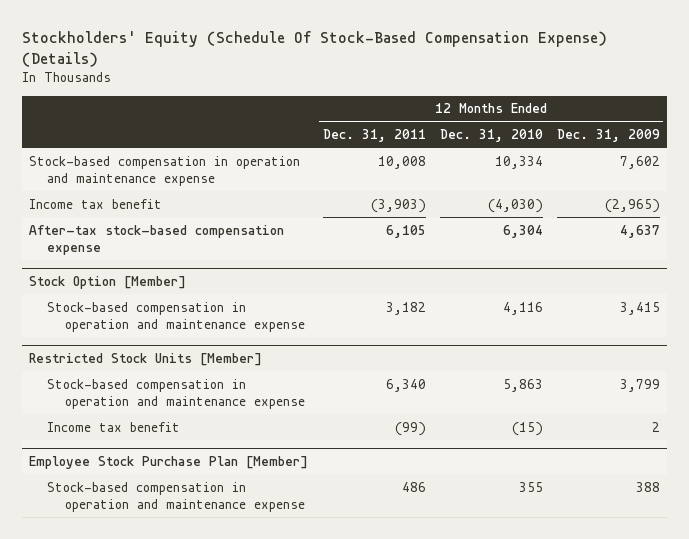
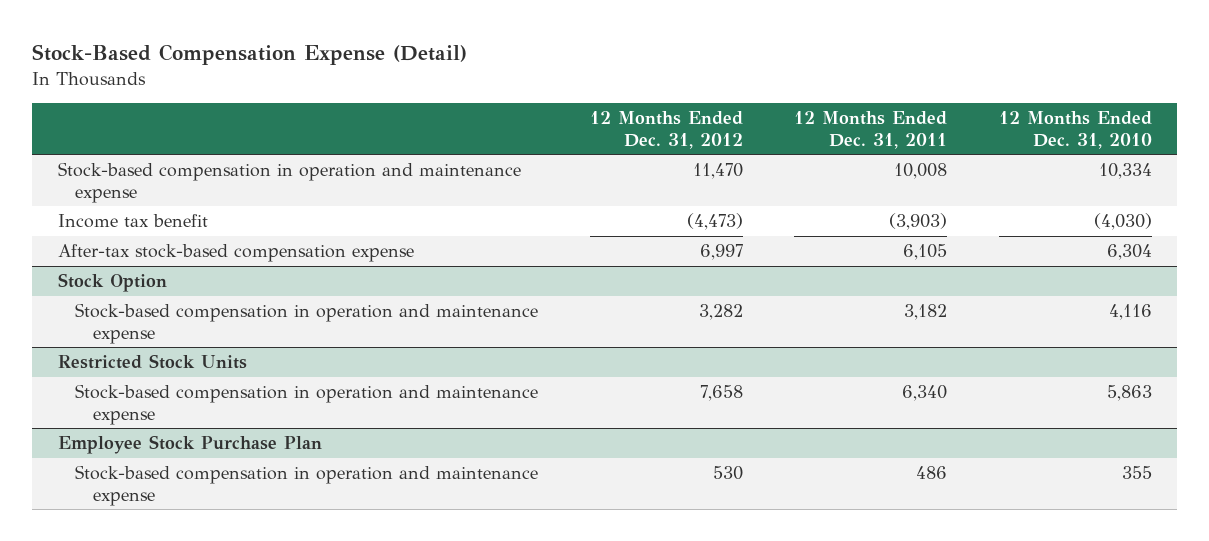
- Stockholders' Equity (Schedule Of Stock-Based Compensation Expense) (Details)
+ Stock-Based Compensation Expense (Detail)
- | 12 Months Ended Dec. 31, 2011 | 12 Months Ended Dec. 31, 2010 | 12 Months Ended Dec. 31, 2009
+ | 12 Months Ended Dec. 31, 2012 | 12 Months Ended Dec. 31, 2011 | 12 Months Ended Dec. 31, 2010
- Stock Option [Member]
+ Stock Option
- Restricted Stock Units [Member]
+ Restricted Stock Units
- Income tax benefit | (99) | (15) | 2
- Employee Stock Purchase Plan [Member]
+ Employee Stock Purchase Plan

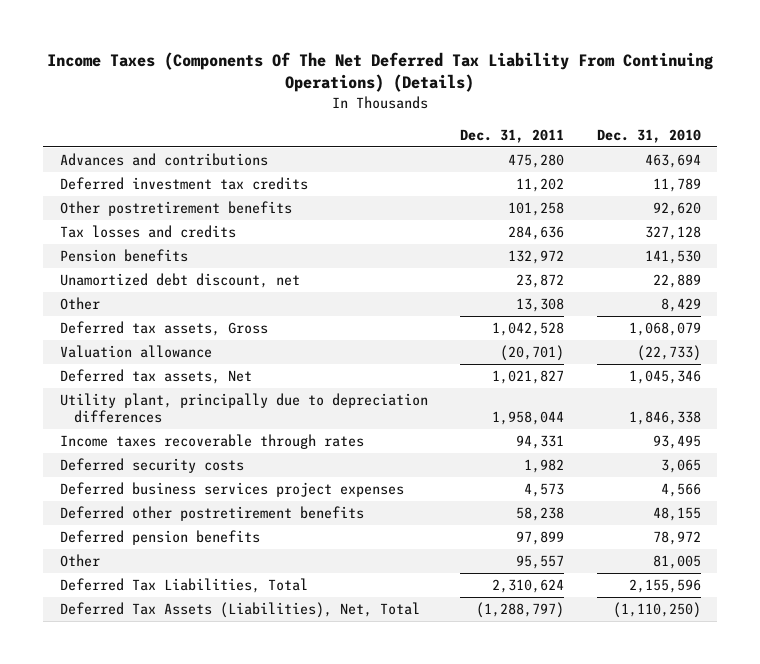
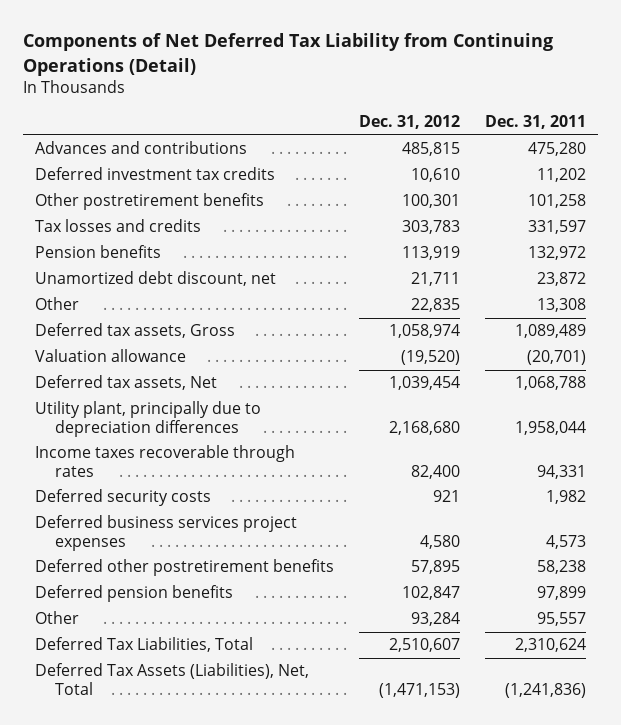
- Income Taxes (Components Of The Net Deferred Tax Liability From Continuing Operations) (Details)
+ Components of Net Deferred Tax Liability from Continuing Operations (Detail)
- | Dec. 31, 2011 | Dec. 31, 2010
+ | Dec. 31, 2012 | Dec. 31, 2011
- Tax losses and credits | 284,636 | 327,128
+ Tax losses and credits | 303,783 | 331,597
- Deferred tax assets, Gross | 1,042,528 | 1,068,079
+ Deferred tax assets, Gross | 1,058,974 | 1,089,489
- Deferred tax assets, Net | 1,021,827 | 1,045,346
+ Deferred tax assets, Net | 1,039,454 | 1,068,788
- Deferred Tax Assets (Liabilities), Net, Total | (1,288,797) | (1,110,250)
+ Deferred Tax Assets (Liabilities), Net, Total | (1,471,153) | (1,241,836)

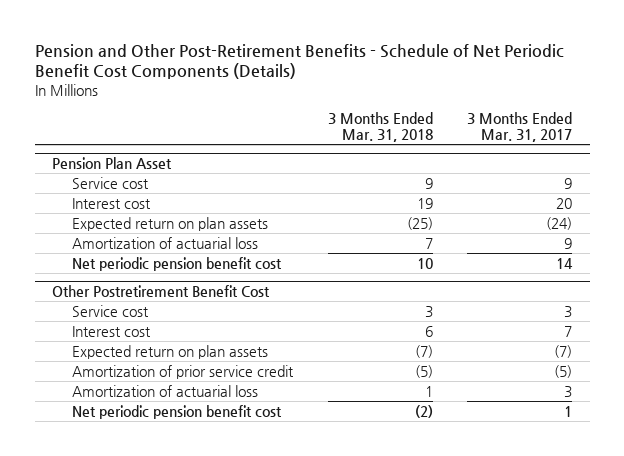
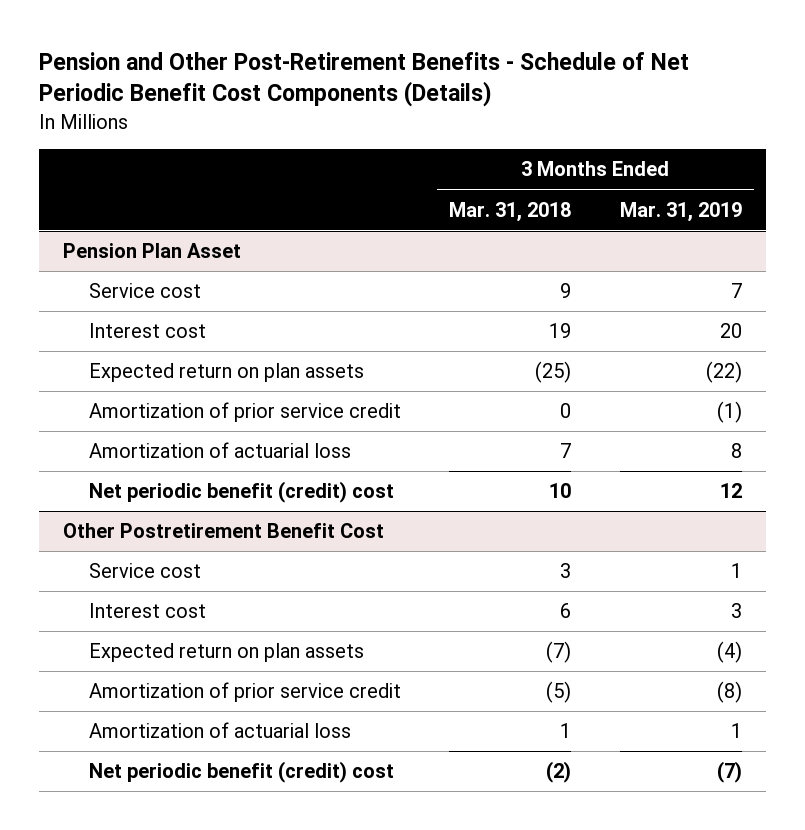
- | 3 Months Ended Mar. 31, 2018 | 3 Months Ended Mar. 31, 2017
+ | 3 Months Ended Mar. 31, 2018 | 3 Months Ended Mar. 31, 2019
@ Pension Plan Asset
+ Amortization of prior service credit | 0 | (1)
- Net periodic pension benefit cost | 10 | 14
+ Net periodic benefit (credit) cost | 10 | 12
@ Other Postretirement Benefit Cost
- Net periodic pension benefit cost | (2) | 1
+ Net periodic benefit (credit) cost | (2) | (7)

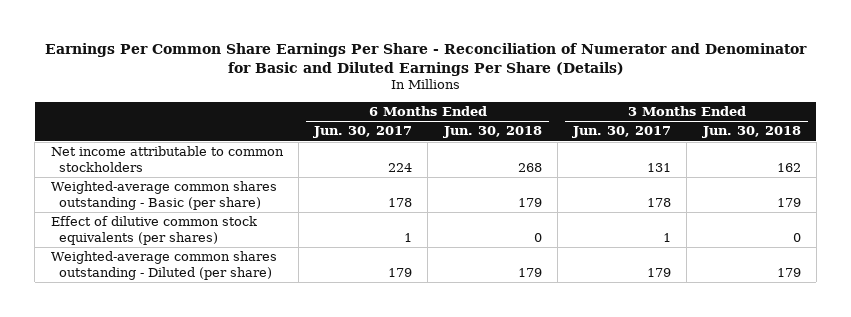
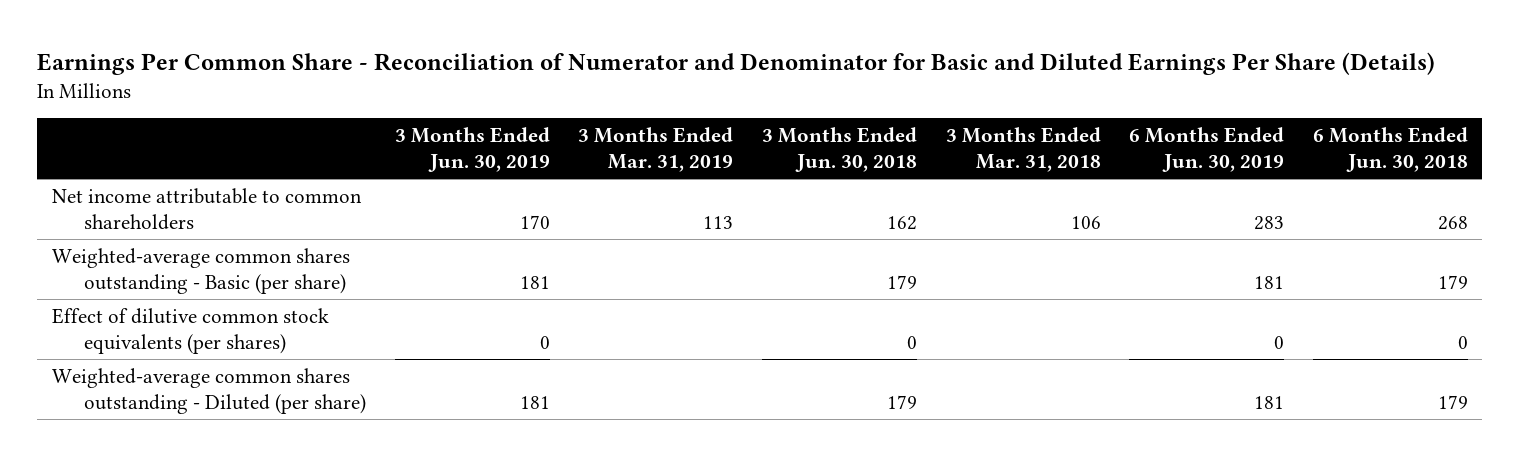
- Earnings Per Common Share Earnings Per Share - Reconciliation of Numerator and Denominator for Basic and Diluted Earnings Per Share (Details)
+ Earnings Per Common Share - Reconciliation of Numerator and Denominator for Basic and Diluted Earnings Per Share (Details)
- | 6 Months Ended Jun. 30, 2017 | 6 Months Ended Jun. 30, 2018 | 3 Months Ended Jun. 30, 2017 | 3 Months Ended Jun. 30, 2018
+ | 3 Months Ended Jun. 30, 2019 | 3 Months Ended Mar. 31, 2019 | 3 Months Ended Jun. 30, 2018 | 3 Months Ended Mar. 31, 2018 | 6 Months Ended Jun. 30, 2019 | 6 Months Ended Jun. 30, 2018
- Net income attributable to common stockholders | 224 | 268 | 131 | 162
+ Net income attributable to common shareholders | 170 | 113 | 162 | 106 | 283 | 268

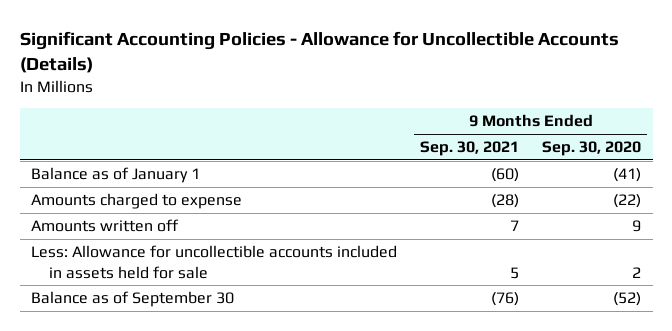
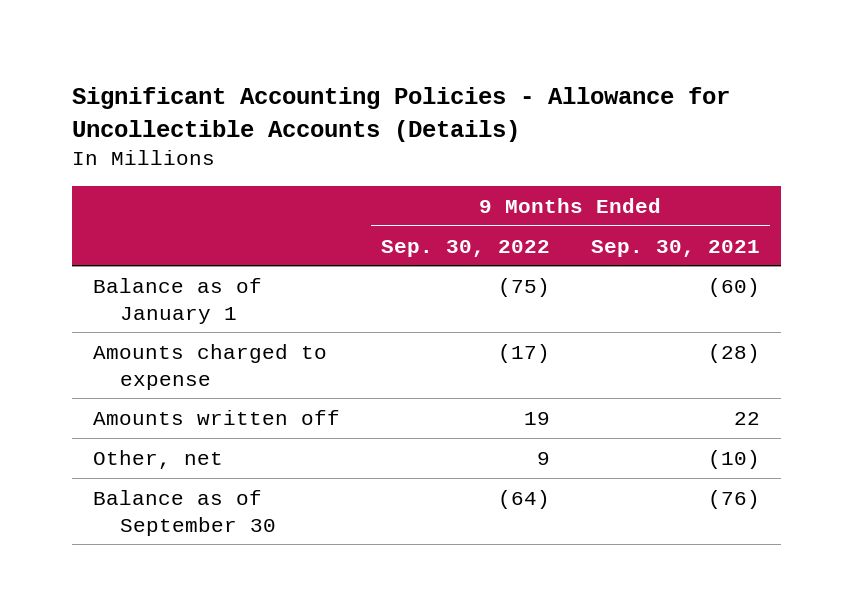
- | 9 Months Ended Sep. 30, 2021 | 9 Months Ended Sep. 30, 2020
+ | 9 Months Ended Sep. 30, 2022 | 9 Months Ended Sep. 30, 2021
- Amounts written off | 7 | 9
- Less: Allowance for uncollectible accounts included in assets held for sale | 5 | 2
+ Amounts written off | 19 | 22
+ Other, net | 9 | (10)

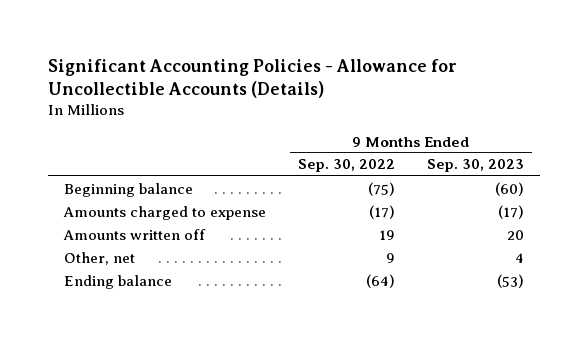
- | 9 Months Ended Sep. 30, 2022 | 9 Months Ended Sep. 30, 2021
+ | 9 Months Ended Sep. 30, 2022 | 9 Months Ended Sep. 30, 2023
- Balance as of January 1 | (75) | (60)
+ Beginning balance | (75) | (60)
- Balance as of September 30 | (64) | (76)
+ Ending balance | (64) | (53)

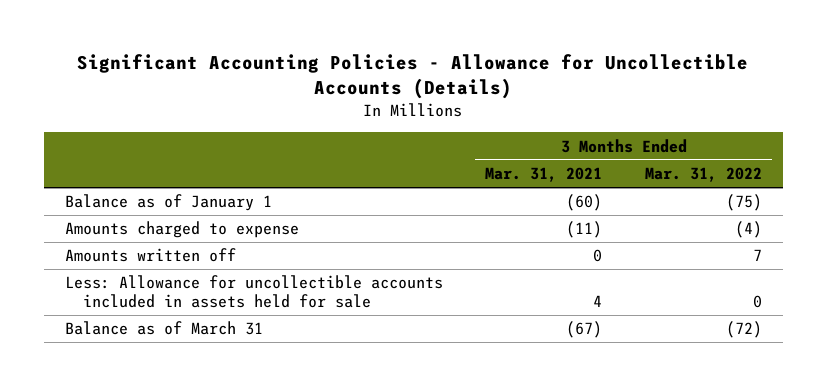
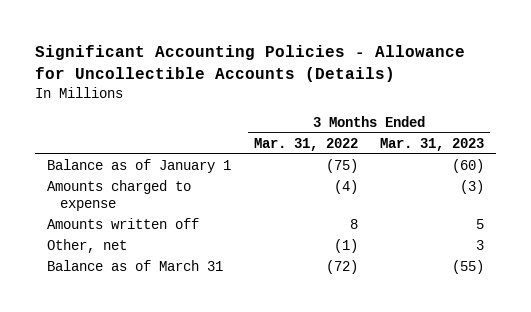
- | 3 Months Ended Mar. 31, 2021 | 3 Months Ended Mar. 31, 2022
+ | 3 Months Ended Mar. 31, 2022 | 3 Months Ended Mar. 31, 2023
- Amounts written off | 0 | 7
- Less: Allowance for uncollectible accounts included in assets held for sale | 4 | 0
+ Amounts written off | 8 | 5
+ Other, net | (1) | 3

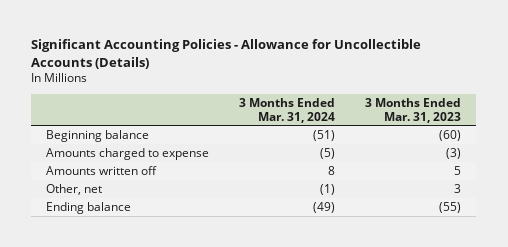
- | 3 Months Ended Mar. 31, 2022 | 3 Months Ended Mar. 31, 2023
+ | 3 Months Ended Mar. 31, 2024 | 3 Months Ended Mar. 31, 2023
- Balance as of January 1 | (75) | (60)
+ Beginning balance | (51) | (60)
- Balance as of March 31 | (72) | (55)
+ Ending balance | (49) | (55)

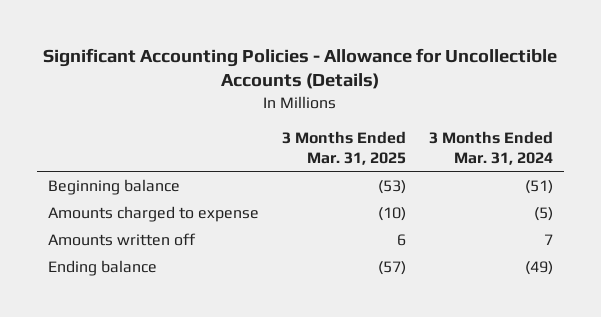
- | 3 Months Ended Mar. 31, 2024 | 3 Months Ended Mar. 31, 2023
+ | 3 Months Ended Mar. 31, 2025 | 3 Months Ended Mar. 31, 2024
- Amounts written off | 8 | 5
- Other, net | (1) | 3
+ Amounts written off | 6 | 7

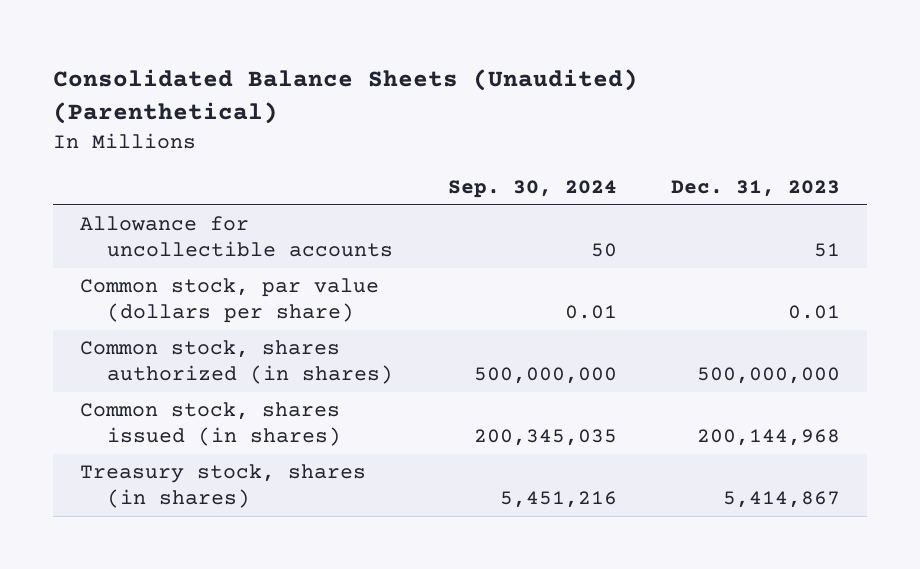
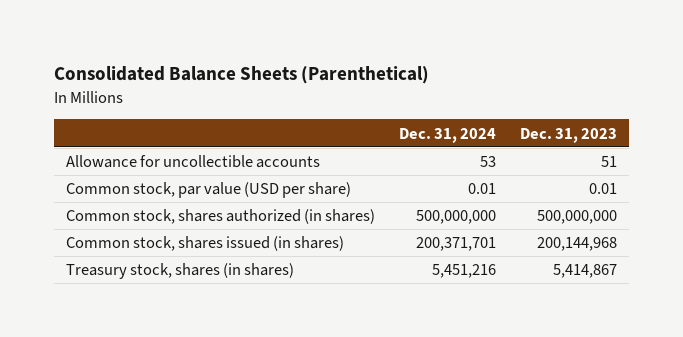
- Consolidated Balance Sheets (Unaudited) (Parenthetical)
+ Consolidated Balance Sheets (Parenthetical)
- | Sep. 30, 2024 | Dec. 31, 2023
+ | Dec. 31, 2024 | Dec. 31, 2023
- Common stock, par value (dollars per share) | 0.01 | 0.01
+ Common stock, par value (USD per share) | 0.01 | 0.01

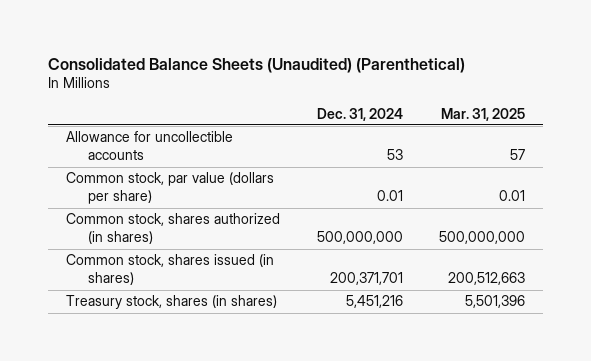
- Consolidated Balance Sheets (Parenthetical)
+ Consolidated Balance Sheets (Unaudited) (Parenthetical)
- | Dec. 31, 2024 | Dec. 31, 2023
+ | Dec. 31, 2024 | Mar. 31, 2025
- Common stock, par value (USD per share) | 0.01 | 0.01
+ Common stock, par value (dollars per share) | 0.01 | 0.01

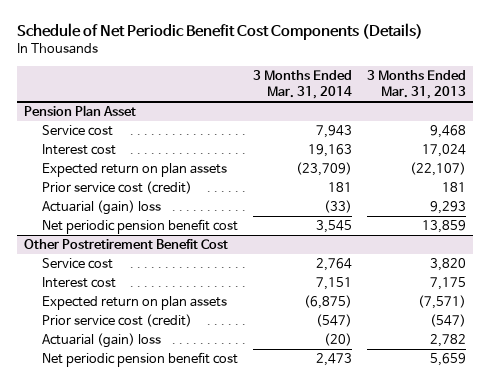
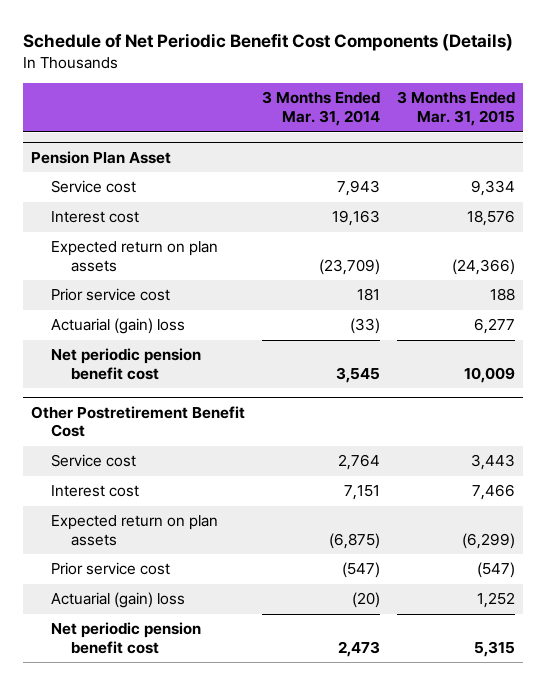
- | 3 Months Ended Mar. 31, 2014 | 3 Months Ended Mar. 31, 2013
+ | 3 Months Ended Mar. 31, 2014 | 3 Months Ended Mar. 31, 2015
@ Pension Plan Asset
- Prior service cost (credit) | 181 | 181
+ Prior service cost | 181 | 188
@ Other Postretirement Benefit Cost
- Prior service cost (credit) | (547) | (547)
+ Prior service cost | (547) | (547)

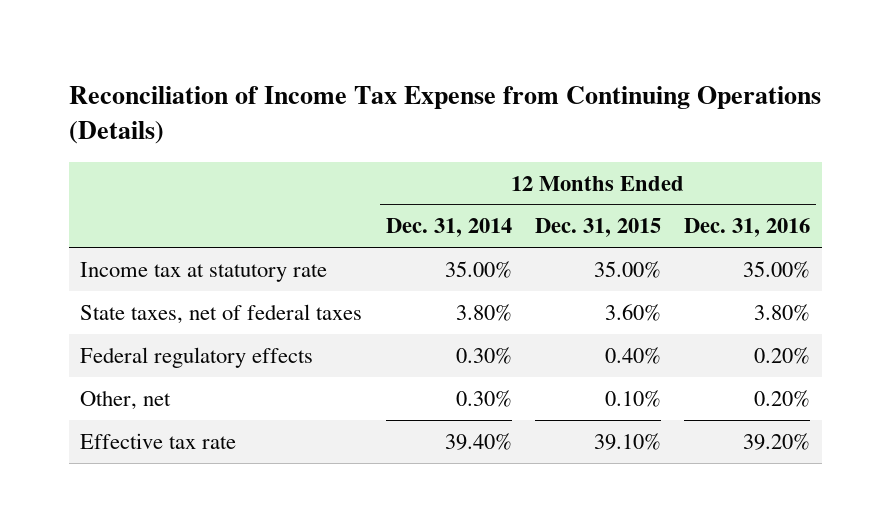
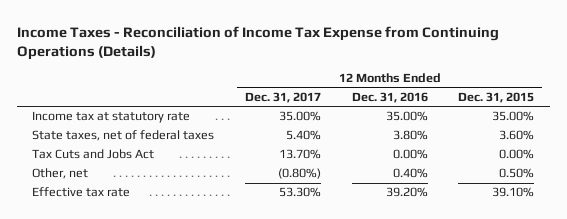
- Reconciliation of Income Tax Expense from Continuing Operations (Details)
+ Income Taxes - Reconciliation of Income Tax Expense from Continuing Operations (Details)
- | 12 Months Ended Dec. 31, 2014 | 12 Months Ended Dec. 31, 2015 | 12 Months Ended Dec. 31, 2016
+ | 12 Months Ended Dec. 31, 2017 | 12 Months Ended Dec. 31, 2016 | 12 Months Ended Dec. 31, 2015
- Federal regulatory effects | 0.30% | 0.40% | 0.20%
- Other, net | 0.30% | 0.10% | 0.20%
+ Tax Cuts and Jobs Act | 13.70% | 0.00% | 0.00%
+ Other, net | (0.80%) | 0.40% | 0.50%

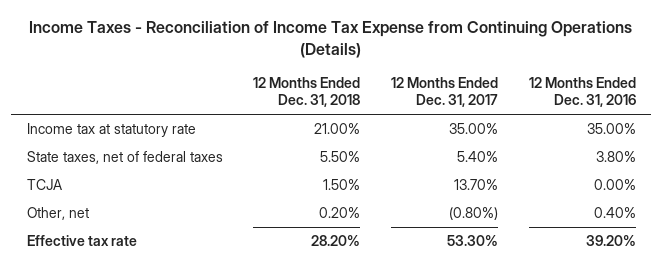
- | 12 Months Ended Dec. 31, 2017 | 12 Months Ended Dec. 31, 2016 | 12 Months Ended Dec. 31, 2015
+ | 12 Months Ended Dec. 31, 2018 | 12 Months Ended Dec. 31, 2017 | 12 Months Ended Dec. 31, 2016
- Tax Cuts and Jobs Act | 13.70% | 0.00% | 0.00%
+ TCJA | 1.50% | 13.70% | 0.00%

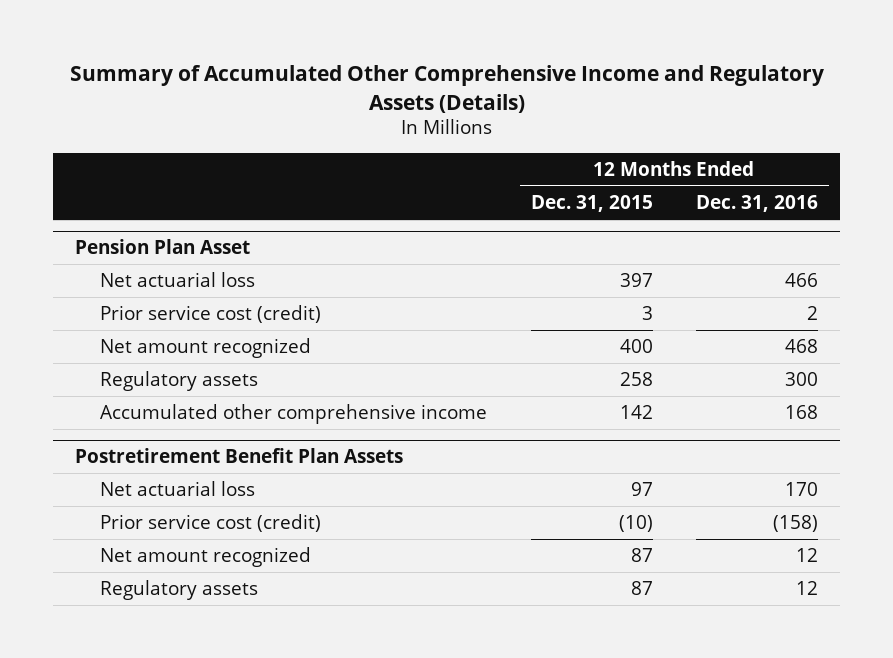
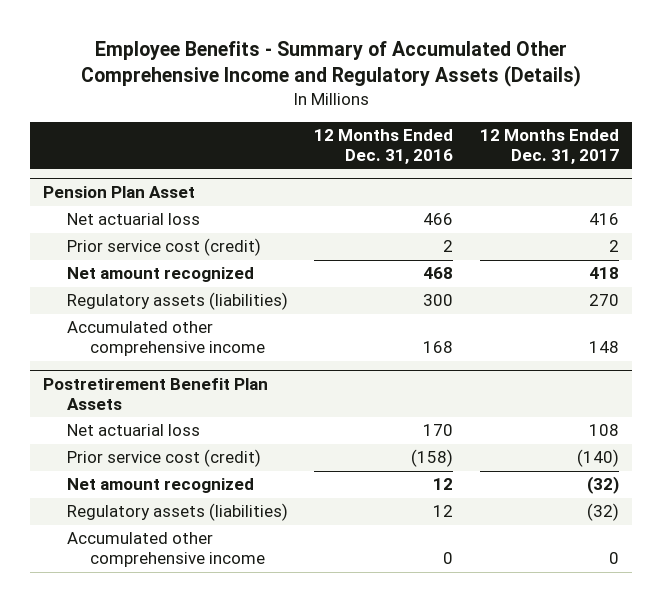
- Summary of Accumulated Other Comprehensive Income and Regulatory Assets (Details)
+ Employee Benefits - Summary of Accumulated Other Comprehensive Income and Regulatory Assets (Details)
- | 12 Months Ended Dec. 31, 2015 | 12 Months Ended Dec. 31, 2016
+ | 12 Months Ended Dec. 31, 2016 | 12 Months Ended Dec. 31, 2017
@ Pension Plan Asset
- Regulatory assets | 258 | 300
+ Regulatory assets (liabilities) | 300 | 270
@ Postretirement Benefit Plan Assets
- Regulatory assets | 87 | 12
+ Regulatory assets (liabilities) | 12 | (32)
+ Accumulated other comprehensive income | 0 | 0

